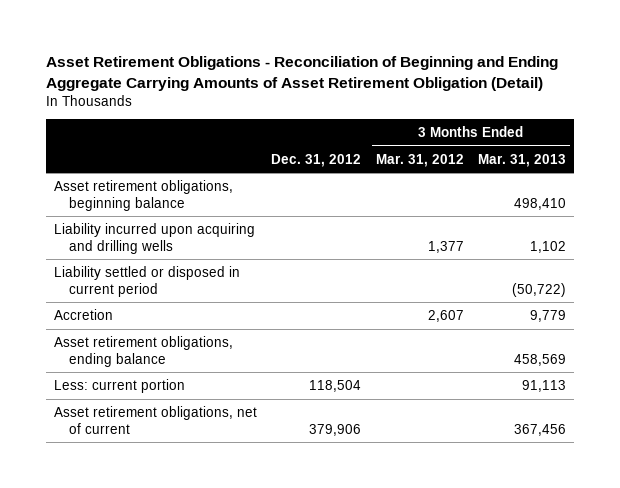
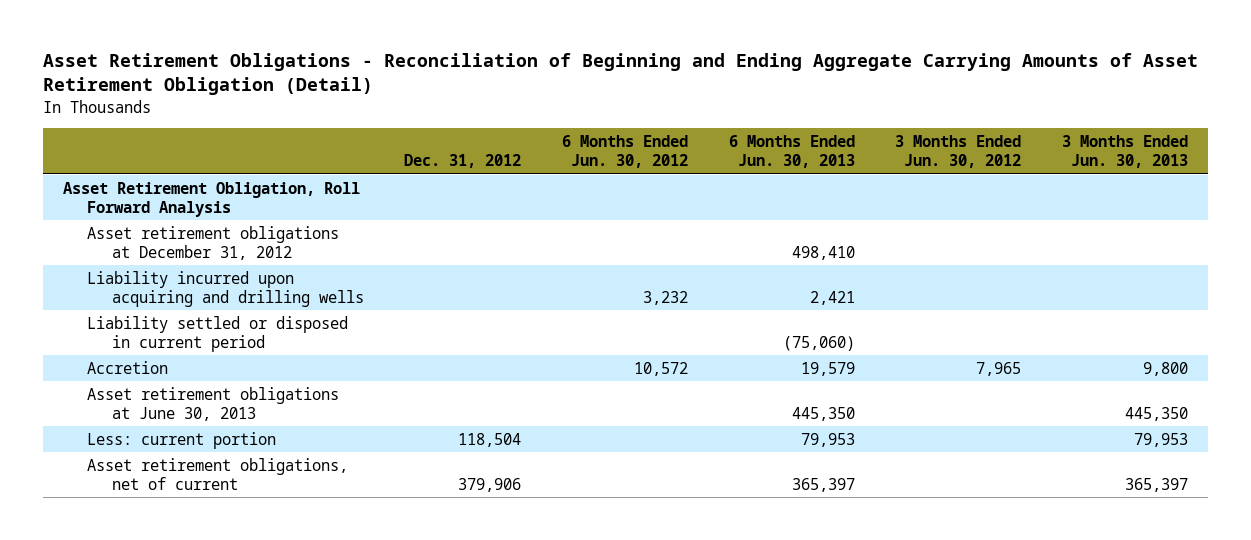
- | Dec. 31, 2012 | 3 Months Ended Mar. 31, 2012 | 3 Months Ended Mar. 31, 2013
+ | Dec. 31, 2012 | 6 Months Ended Jun. 30, 2012 | 6 Months Ended Jun. 30, 2013 | 3 Months Ended Jun. 30, 2012 | 3 Months Ended Jun. 30, 2013
- Asset retirement obligations, beginning balance | | | 498,410
+ Asset Retirement Obligation, Roll Forward Analysis
+ Asset retirement obligations at December 31, 2012 | | | 498,410 | |
- Asset retirement obligations, ending balance | | | 458,569
+ Asset retirement obligations at June 30, 2013 | | | 445,350 | | 445,350

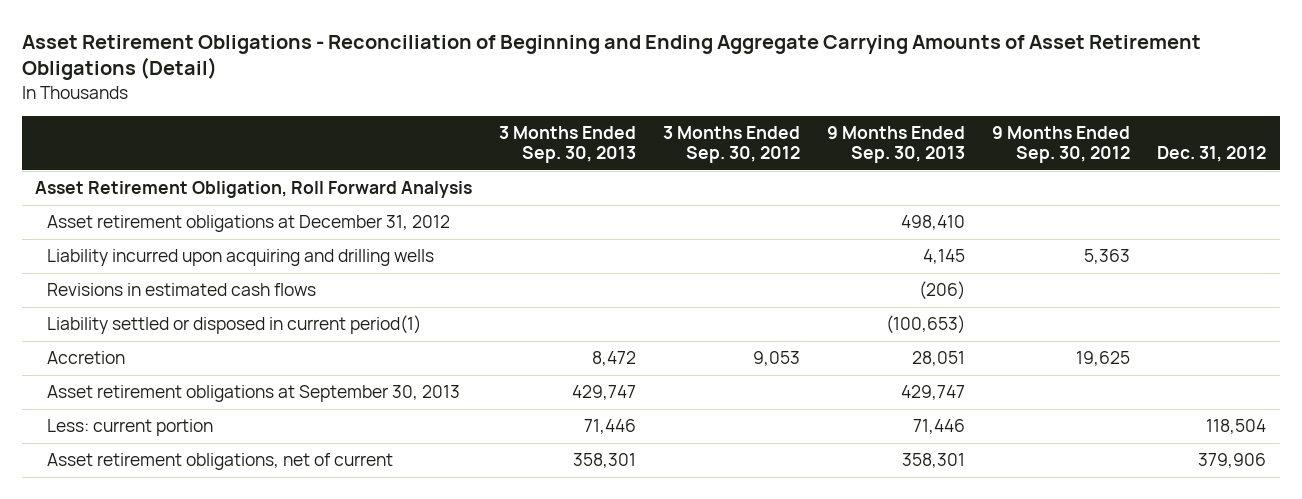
- Asset Retirement Obligations - Reconciliation of Beginning and Ending Aggregate Carrying Amounts of Asset Retirement Obligation (Detail)
+ Asset Retirement Obligations - Reconciliation of Beginning and Ending Aggregate Carrying Amounts of Asset Retirement Obligations (Detail)
- | Dec. 31, 2012 | 6 Months Ended Jun. 30, 2012 | 6 Months Ended Jun. 30, 2013 | 3 Months Ended Jun. 30, 2012 | 3 Months Ended Jun. 30, 2013
+ | 3 Months Ended Sep. 30, 2013 | 3 Months Ended Sep. 30, 2012 | 9 Months Ended Sep. 30, 2013 | 9 Months Ended Sep. 30, 2012 | Dec. 31, 2012
- Liability settled or disposed in current period | | | (75,060) | |
+ Revisions in estimated cash flows | | | (206) | |
+ Liability settled or disposed in current period(1) | | | (100,653) | |
- Asset retirement obligations at June 30, 2013 | | | 445,350 | | 445,350
+ Asset retirement obligations at September 30, 2013 | 429,747 | | 429,747 | |

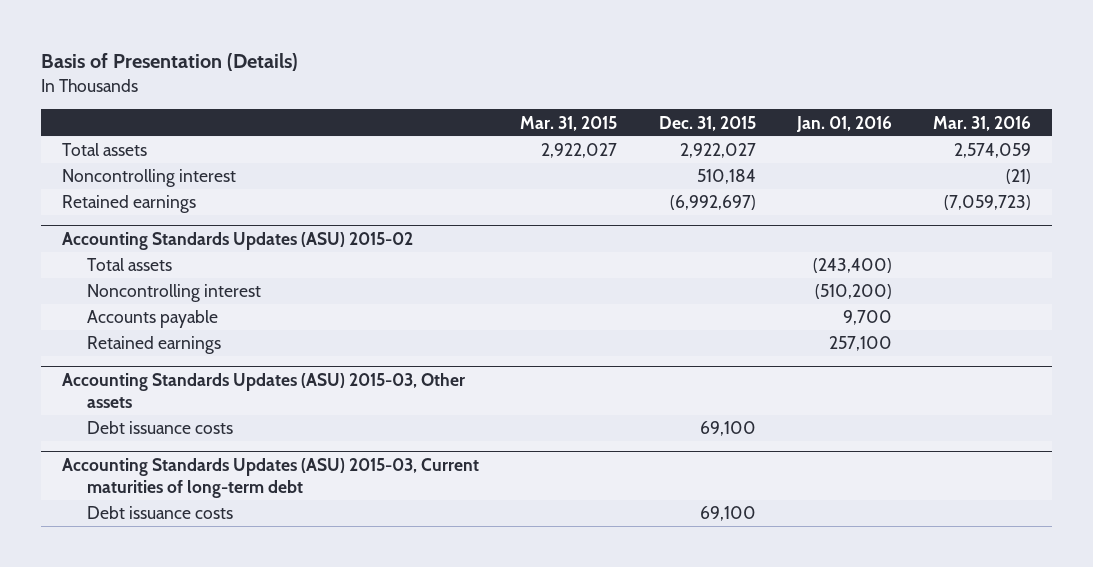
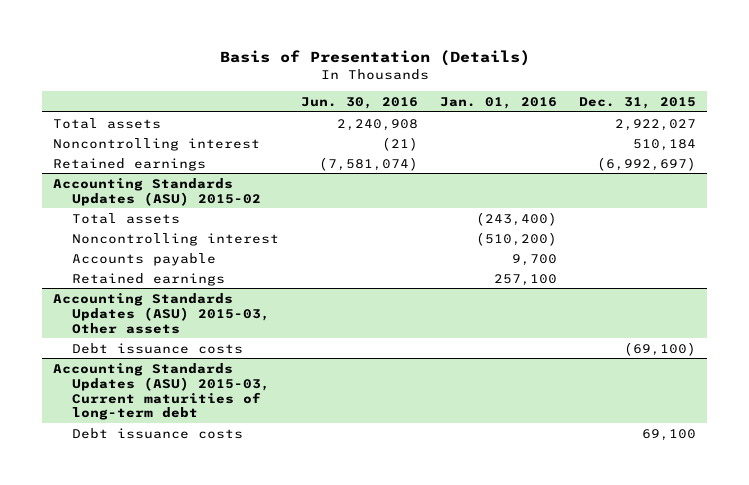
- | Mar. 31, 2015 | Dec. 31, 2015 | Jan. 01, 2016 | Mar. 31, 2016
+ | Jun. 30, 2016 | Jan. 01, 2016 | Dec. 31, 2015
@ Accounting Standards Updates (ASU) 2015-03, Other assets
- Debt issuance costs | | 69,100 | |
+ Debt issuance costs | | | (69,100)

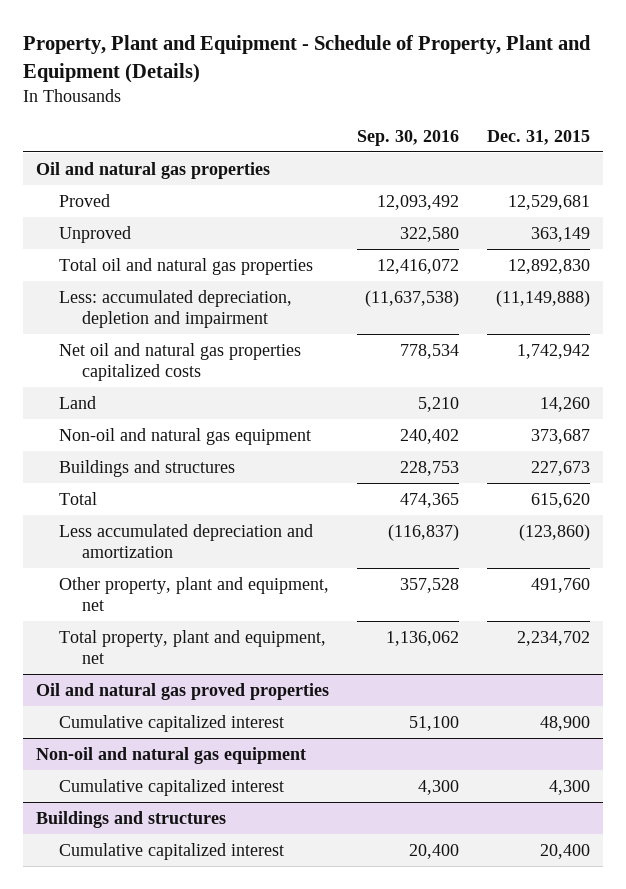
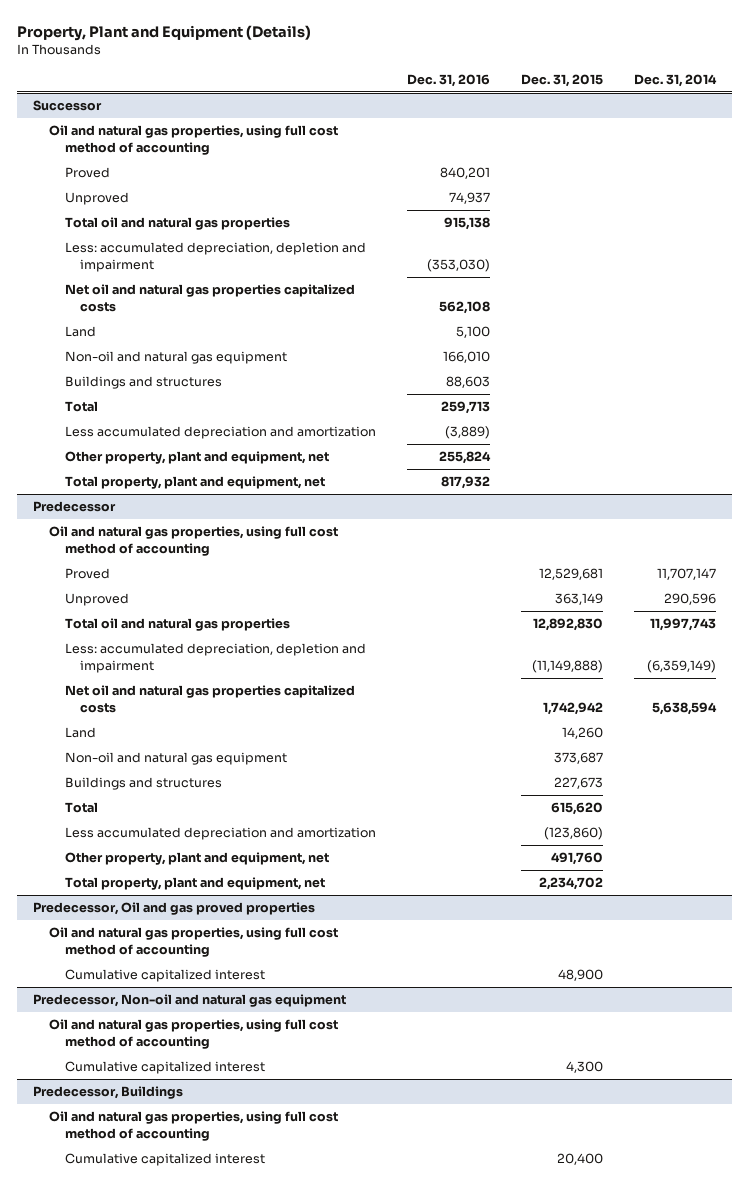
- Property, Plant and Equipment - Schedule of Property, Plant and Equipment (Details)
+ Property, Plant and Equipment (Details)
- | Sep. 30, 2016 | Dec. 31, 2015
+ | Dec. 31, 2016 | Dec. 31, 2015 | Dec. 31, 2014
- Oil and natural gas properties
+ Successor
+ Oil and natural gas properties, using full cost method of accounting
+ Proved | 840,201 | |
+ Unproved | 74,937 | |
+ Total oil and natural gas properties | 915,138 | |
+ Less: accumulated depreciation, depletion and impairment | (353,030) | |
+ Net oil and natural gas properties capitalized costs | 562,108 | |
+ Land | 5,100 | |
+ Non-oil and natural gas equipment | 166,010 | |
+ Buildings and structures | 88,603 | |
+ Total | 259,713 | |
+ Less accumulated depreciation and amortization | (3,889) | |
+ Other property, plant and equipment, net | 255,824 | |
+ Total property, plant and equipment, net | 817,932 | |
+ Predecessor
+ Oil and natural gas properties, using full cost method of accounting
- Oil and natural gas proved properties
+ Predecessor, Oil and gas proved properties
+ Oil and natural gas properties, using full cost method of accounting
- Non-oil and natural gas equipment
+ Predecessor, Non-oil and natural gas equipment
+ Oil and natural gas properties, using full cost method of accounting
- Buildings and structures
+ Predecessor, Buildings
+ Oil and natural gas properties, using full cost method of accounting

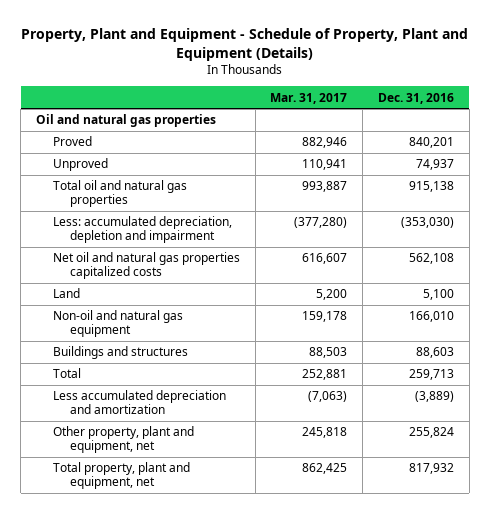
- Property, Plant and Equipment (Details)
+ Property, Plant and Equipment - Schedule of Property, Plant and Equipment (Details)
- | Dec. 31, 2016 | Dec. 31, 2015 | Dec. 31, 2014
+ | Mar. 31, 2017 | Dec. 31, 2016
- Successor
- Oil and natural gas properties, using full cost method of accounting
+ Oil and natural gas properties
- Predecessor
- Oil and natural gas properties, using full cost method of accounting
- Proved | | 12,529,681 | 11,707,147
- Unproved | | 363,149 | 290,596
- Total oil and natural gas properties | | 12,892,830 | 11,997,743
- Less: accumulated depreciation, depletion and impairment | | (11,149,888) | (6,359,149)
- Net oil and natural gas properties capitalized costs | | 1,742,942 | 5,638,594
- Land | | 14,260 |
- Non-oil and natural gas equipment | | 373,687 |
- Buildings and structures | | 227,673 |
- Total | | 615,620 |
- Less accumulated depreciation and amortization | | (123,860) |
- Other property, plant and equipment, net | | 491,760 |
- Total property, plant and equipment, net | | 2,234,702 |
- Predecessor, Oil and gas proved properties
- Oil and natural gas properties, using full cost method of accounting
- Cumulative capitalized interest | | 48,900 |
- Predecessor, Non-oil and natural gas equipment
- Oil and natural gas properties, using full cost method of accounting
- Cumulative capitalized interest | | 4,300 |
- Predecessor, Buildings
- Oil and natural gas properties, using full cost method of accounting
- Cumulative capitalized interest | | 20,400 |

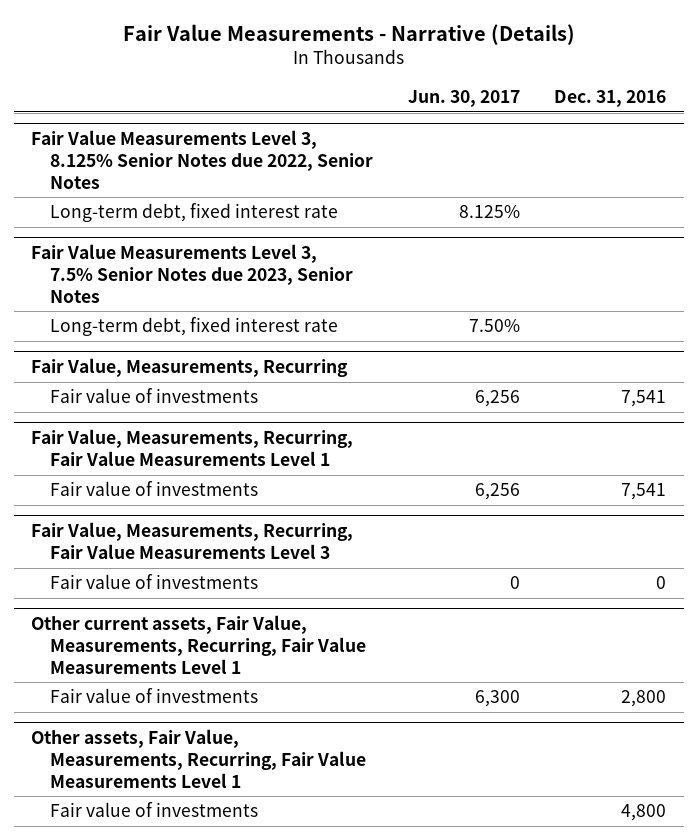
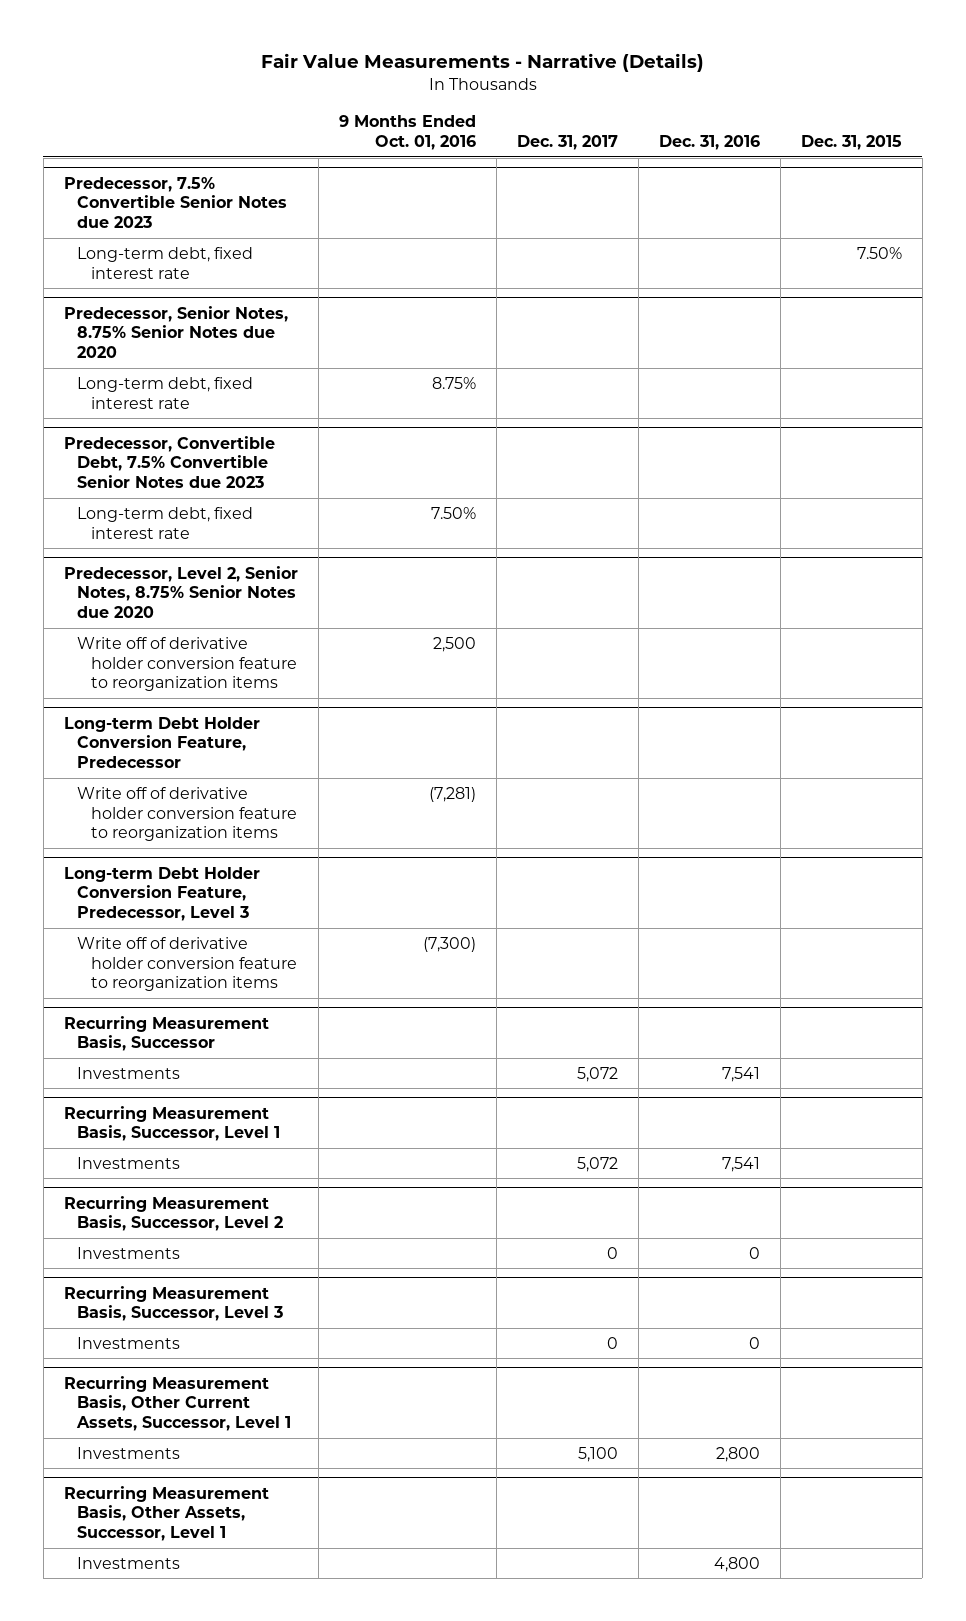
- | Jun. 30, 2017 | Dec. 31, 2016
+ | 9 Months Ended Oct. 01, 2016 | Dec. 31, 2017 | Dec. 31, 2016 | Dec. 31, 2015
- Fair Value Measurements Level 3, 8.125% Senior Notes due 2022, Senior Notes
- Long-term debt, fixed interest rate | 8.125% |
- Fair Value Measurements Level 3, 7.5% Senior Notes due 2023, Senior Notes
- Long-term debt, fixed interest rate | 7.50% |
- Fair Value, Measurements, Recurring
- Fair value of investments | 6,256 | 7,541
- Fair Value, Measurements, Recurring, Fair Value Measurements Level 1
- Fair value of investments | 6,256 | 7,541
- Fair Value, Measurements, Recurring, Fair Value Measurements Level 3
- Fair value of investments | 0 | 0
- Other current assets, Fair Value, Measurements, Recurring, Fair Value Measurements Level 1
- Fair value of investments | 6,300 | 2,800
- Other assets, Fair Value, Measurements, Recurring, Fair Value Measurements Level 1
- Fair value of investments | | 4,800
+ Predecessor, 7.5% Convertible Senior Notes due 2023
+ Long-term debt, fixed interest rate | | | | 7.50%
+ Predecessor, Senior Notes, 8.75% Senior Notes due 2020
+ Long-term debt, fixed interest rate | 8.75% | | |
+ Predecessor, Convertible Debt, 7.5% Convertible Senior Notes due 2023
+ Long-term debt, fixed interest rate | 7.50% | | |
+ Predecessor, Level 2, Senior Notes, 8.75% Senior Notes due 2020
+ Write off of derivative holder conversion feature to reorganization items | 2,500 | | |
+ Long-term Debt Holder Conversion Feature, Predecessor
+ Write off of derivative holder conversion feature to reorganization items | (7,281) | | |
+ Long-term Debt Holder Conversion Feature, Predecessor, Level 3
+ Write off of derivative holder conversion feature to reorganization items | (7,300) | | |
+ Recurring Measurement Basis, Successor
+ Investments | | 5,072 | 7,541 |
+ Recurring Measurement Basis, Successor, Level 1
+ Investments | | 5,072 | 7,541 |
+ Recurring Measurement Basis, Successor, Level 2
+ Investments | | 0 | 0 |
+ Recurring Measurement Basis, Successor, Level 3
+ Investments | | 0 | 0 |
+ Recurring Measurement Basis, Other Current Assets, Successor, Level 1
+ Investments | | 5,100 | 2,800 |
+ Recurring Measurement Basis, Other Assets, Successor, Level 1
+ Investments | | | 4,800 |

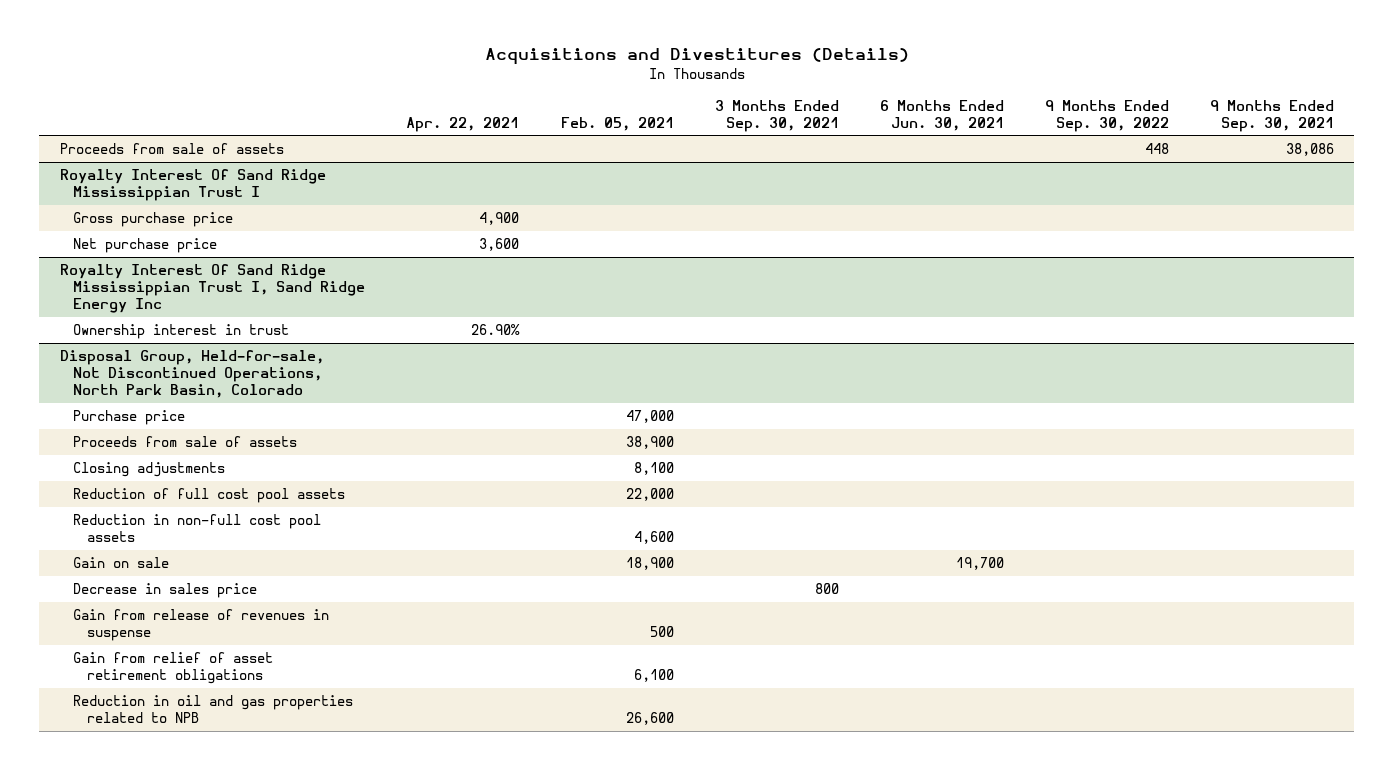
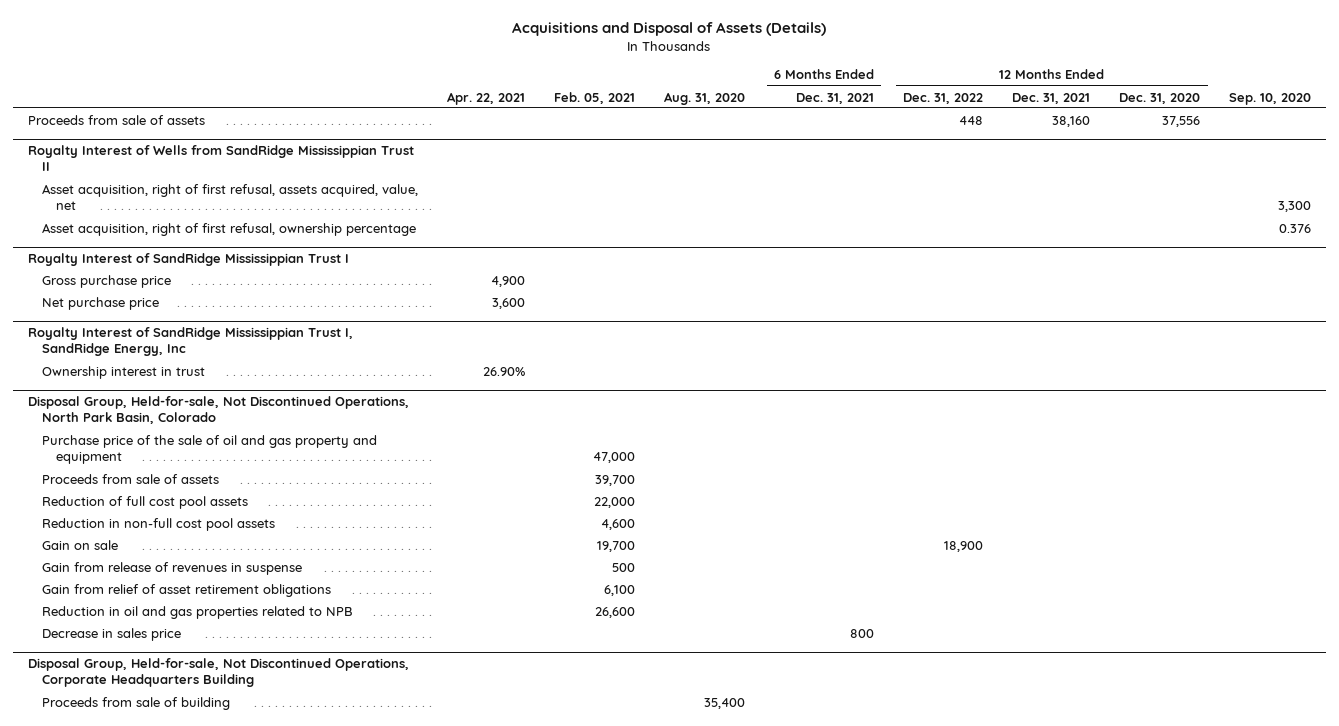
- Acquisitions and Divestitures (Details)
+ Acquisitions and Disposal of Assets (Details)
- | Apr. 22, 2021 | Feb. 05, 2021 | 3 Months Ended Sep. 30, 2021 | 6 Months Ended Jun. 30, 2021 | 9 Months Ended Sep. 30, 2022 | 9 Months Ended Sep. 30, 2021
+ | Apr. 22, 2021 | Feb. 05, 2021 | Aug. 31, 2020 | 6 Months Ended Dec. 31, 2021 | 12 Months Ended Dec. 31, 2022 | 12 Months Ended Dec. 31, 2021 | 12 Months Ended Dec. 31, 2020 | Sep. 10, 2020
- Royalty Interest Of Sand Ridge Mississippian Trust I
+ Royalty Interest of Wells from SandRidge Mississippian Trust II
+ Asset acquisition, right of first refusal, assets acquired, value, net | | | | | | | | 3,300
+ Asset acquisition, right of first refusal, ownership percentage | | | | | | | | 0.376
+ Royalty Interest of SandRidge Mississippian Trust I
- Royalty Interest Of Sand Ridge Mississippian Trust I, Sand Ridge Energy Inc
+ Royalty Interest of SandRidge Mississippian Trust I, SandRidge Energy, Inc
@ Disposal Group, Held-for-sale, Not Discontinued Operations, North Park Basin, Colorado
- Purchase price | | 47,000 | | | |
- Proceeds from sale of assets | | 38,900 | | | |
- Closing adjustments | | 8,100 | | | |
+ Purchase price of the sale of oil and gas property and equipment | | 47,000 | | | | | |
+ Proceeds from sale of assets | | 39,700 | | | | | |
- Gain on sale | | 18,900 | | 19,700 | |
+ Gain on sale | | 19,700 | | | 18,900 | | |
moved down: Decrease in sales price | | | | 800 | | | |
+ Disposal Group, Held-for-sale, Not Discontinued Operations, Corporate Headquarters Building
+ Proceeds from sale of building | | | 35,400 | | | | |

